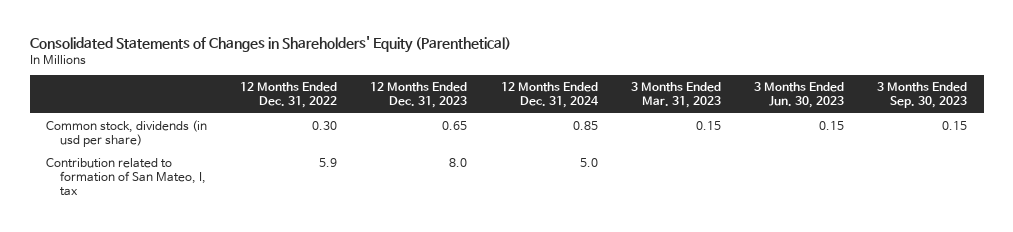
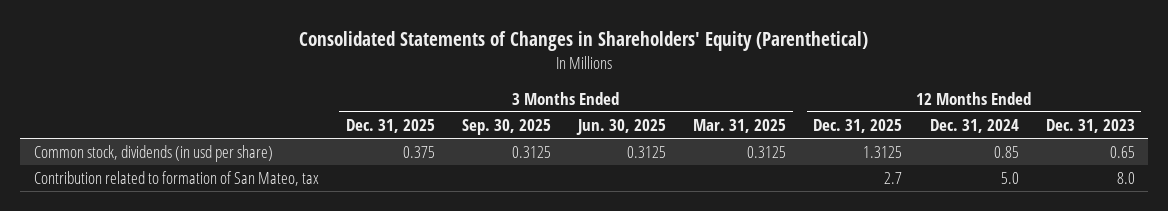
- | 12 Months Ended Dec. 31, 2022 | 12 Months Ended Dec. 31, 2023 | 12 Months Ended Dec. 31, 2024 | 3 Months Ended Mar. 31, 2023 | 3 Months Ended Jun. 30, 2023 | 3 Months Ended Sep. 30, 2023
+ | 3 Months Ended Dec. 31, 2025 | 3 Months Ended Sep. 30, 2025 | 3 Months Ended Jun. 30, 2025 | 3 Months Ended Mar. 31, 2025 | 12 Months Ended Dec. 31, 2025 | 12 Months Ended Dec. 31, 2024 | 12 Months Ended Dec. 31, 2023
- Contribution related to formation of San Mateo, I, tax | 5.9 | 8.0 | 5.0 | | |
+ Contribution related to formation of San Mateo, tax | | | | | 2.7 | 5.0 | 8.0

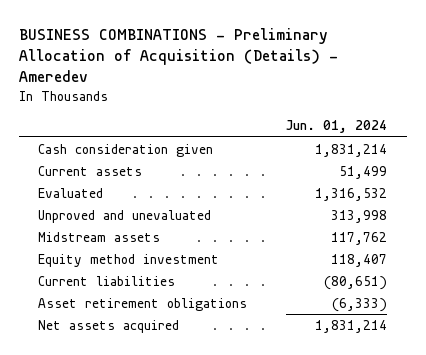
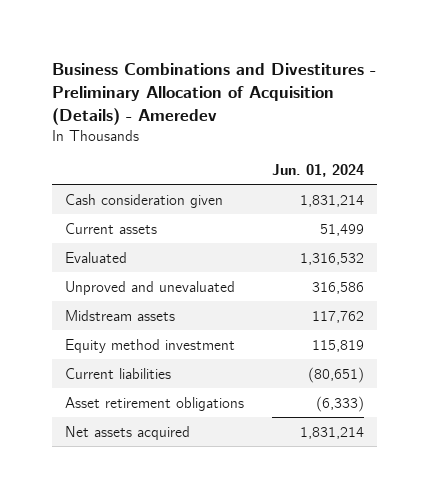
- BUSINESS COMBINATIONS - Preliminary Allocation of Acquisition (Details) - Ameredev
+ Business Combinations and Divestitures - Preliminary Allocation of Acquisition (Details) - Ameredev
- Unproved and unevaluated | 313,998
+ Unproved and unevaluated | 316,586
- Equity method investment | 118,407
+ Equity method investment | 115,819

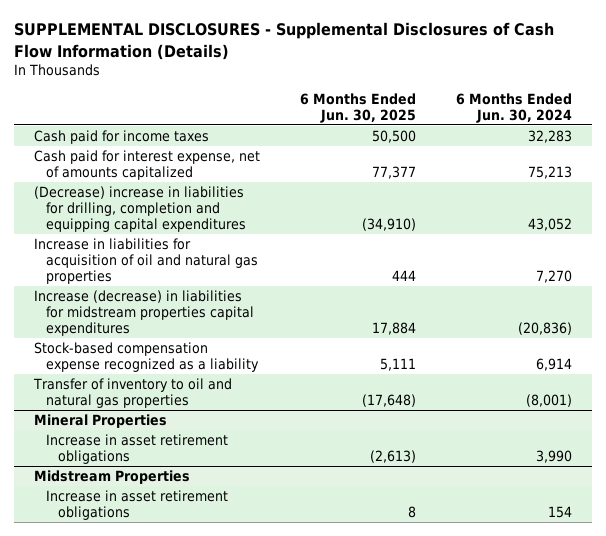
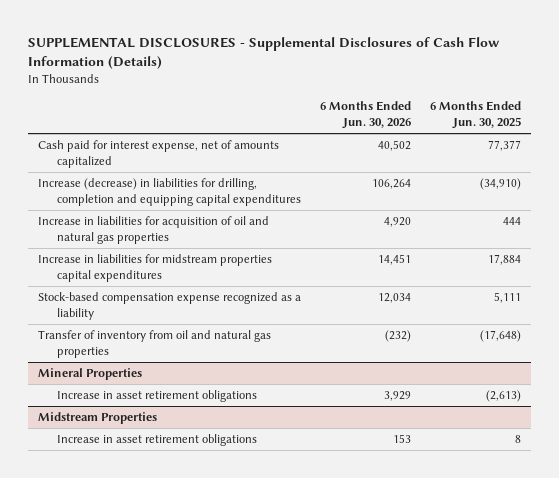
- | 6 Months Ended Jun. 30, 2025 | 6 Months Ended Jun. 30, 2024
+ | 6 Months Ended Jun. 30, 2026 | 6 Months Ended Jun. 30, 2025
- Cash paid for income taxes | 50,500 | 32,283
- (Decrease) increase in liabilities for drilling, completion and equipping capital expenditures | (34,910) | 43,052
+ Increase (decrease) in liabilities for drilling, completion and equipping capital expenditures | 106,264 | (34,910)
- Increase (decrease) in liabilities for midstream properties capital expenditures | 17,884 | (20,836)
+ Increase in liabilities for midstream properties capital expenditures | 14,451 | 17,884
- Transfer of inventory to oil and natural gas properties | (17,648) | (8,001)
+ Transfer of inventory from oil and natural gas properties | (232) | (17,648)

